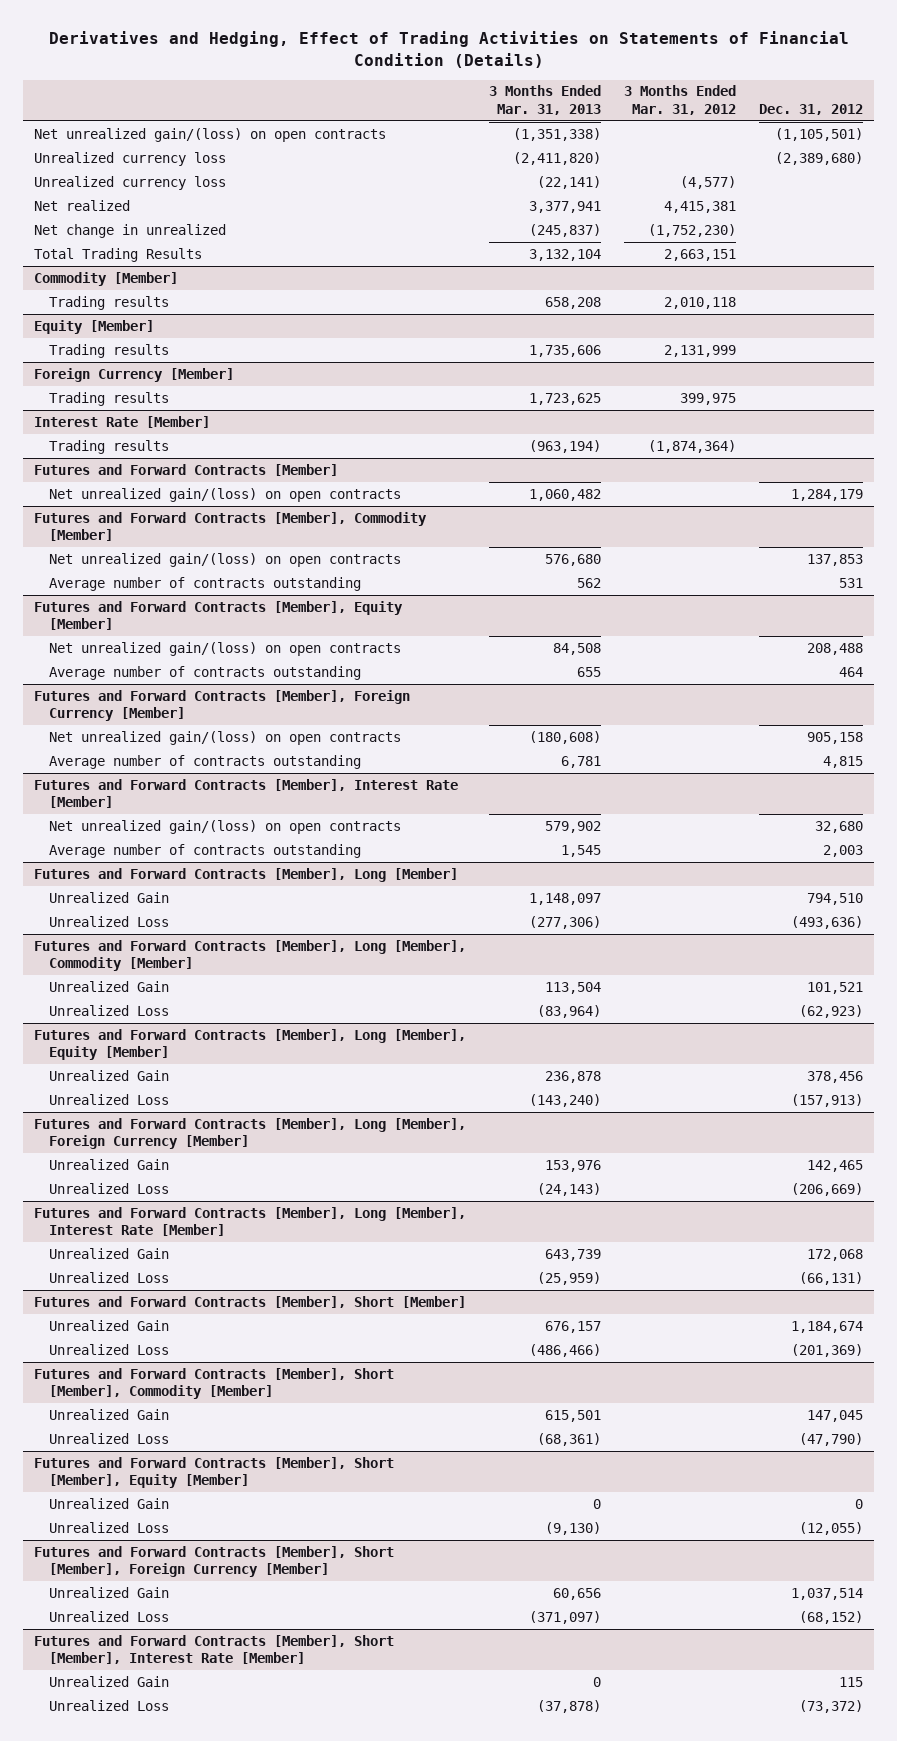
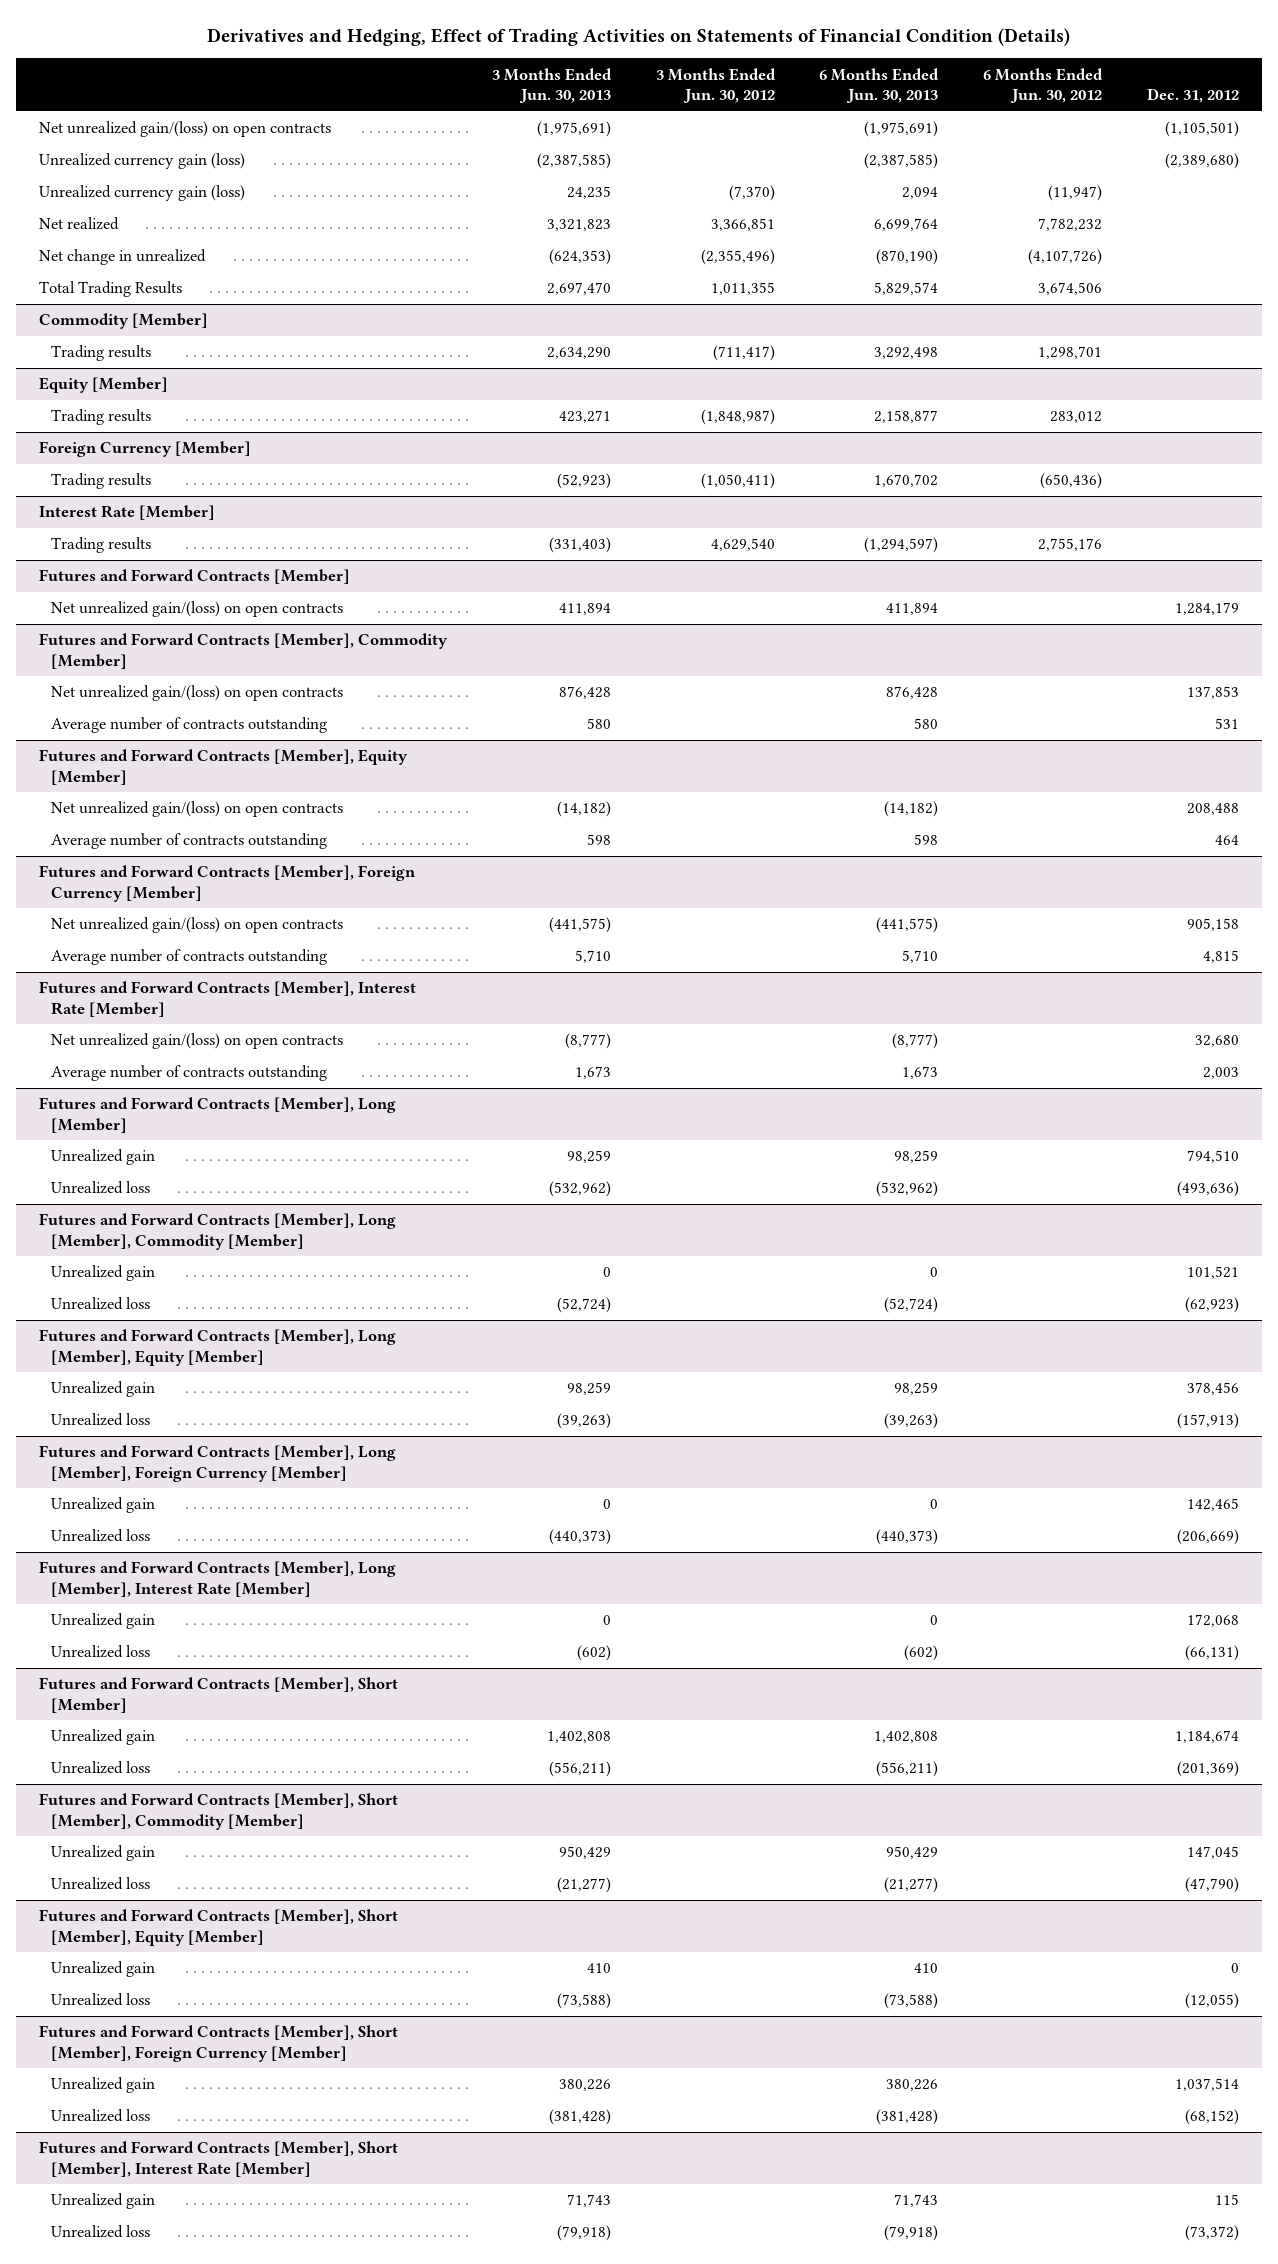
- | 3 Months Ended Mar. 31, 2013 | 3 Months Ended Mar. 31, 2012 | Dec. 31, 2012
+ | 3 Months Ended Jun. 30, 2013 | 3 Months Ended Jun. 30, 2012 | 6 Months Ended Jun. 30, 2013 | 6 Months Ended Jun. 30, 2012 | Dec. 31, 2012
- Unrealized currency loss | (2,411,820) | | (2,389,680)
- Unrealized currency loss | (22,141) | (4,577) |
+ Unrealized currency gain (loss) | (2,387,585) | | (2,387,585) | | (2,389,680)
+ Unrealized currency gain (loss) | 24,235 | (7,370) | 2,094 | (11,947) |
@ Futures and Forward Contracts [Member], Long [Member]
- Unrealized Gain | 1,148,097 | | 794,510
- Unrealized Loss | (277,306) | | (493,636)
+ Unrealized gain | 98,259 | | 98,259 | | 794,510
+ Unrealized loss | (532,962) | | (532,962) | | (493,636)
@ Futures and Forward Contracts [Member], Long [Member], Commodity [Member]
- Unrealized Gain | 113,504 | | 101,521
- Unrealized Loss | (83,964) | | (62,923)
+ Unrealized gain | 0 | | 0 | | 101,521
+ Unrealized loss | (52,724) | | (52,724) | | (62,923)
@ Futures and Forward Contracts [Member], Long [Member], Equity [Member]
- Unrealized Gain | 236,878 | | 378,456
- Unrealized Loss | (143,240) | | (157,913)
+ Unrealized gain | 98,259 | | 98,259 | | 378,456
+ Unrealized loss | (39,263) | | (39,263) | | (157,913)
@ Futures and Forward Contracts [Member], Long [Member], Foreign Currency [Member]
- Unrealized Gain | 153,976 | | 142,465
- Unrealized Loss | (24,143) | | (206,669)
+ Unrealized gain | 0 | | 0 | | 142,465
+ Unrealized loss | (440,373) | | (440,373) | | (206,669)
@ Futures and Forward Contracts [Member], Long [Member], Interest Rate [Member]
- Unrealized Gain | 643,739 | | 172,068
- Unrealized Loss | (25,959) | | (66,131)
+ Unrealized gain | 0 | | 0 | | 172,068
+ Unrealized loss | (602) | | (602) | | (66,131)
@ Futures and Forward Contracts [Member], Short [Member]
- Unrealized Gain | 676,157 | | 1,184,674
- Unrealized Loss | (486,466) | | (201,369)
+ Unrealized gain | 1,402,808 | | 1,402,808 | | 1,184,674
+ Unrealized loss | (556,211) | | (556,211) | | (201,369)
@ Futures and Forward Contracts [Member], Short [Member], Commodity [Member]
- Unrealized Gain | 615,501 | | 147,045
- Unrealized Loss | (68,361) | | (47,790)
+ Unrealized gain | 950,429 | | 950,429 | | 147,045
+ Unrealized loss | (21,277) | | (21,277) | | (47,790)
@ Futures and Forward Contracts [Member], Short [Member], Equity [Member]
- Unrealized Gain | 0 | | 0
- Unrealized Loss | (9,130) | | (12,055)
+ Unrealized gain | 410 | | 410 | | 0
+ Unrealized loss | (73,588) | | (73,588) | | (12,055)
@ Futures and Forward Contracts [Member], Short [Member], Foreign Currency [Member]
- Unrealized Gain | 60,656 | | 1,037,514
- Unrealized Loss | (371,097) | | (68,152)
+ Unrealized gain | 380,226 | | 380,226 | | 1,037,514
+ Unrealized loss | (381,428) | | (381,428) | | (68,152)
@ Futures and Forward Contracts [Member], Short [Member], Interest Rate [Member]
- Unrealized Gain | 0 | | 115
- Unrealized Loss | (37,878) | | (73,372)
+ Unrealized gain | 71,743 | | 71,743 | | 115
+ Unrealized loss | (79,918) | | (79,918) | | (73,372)

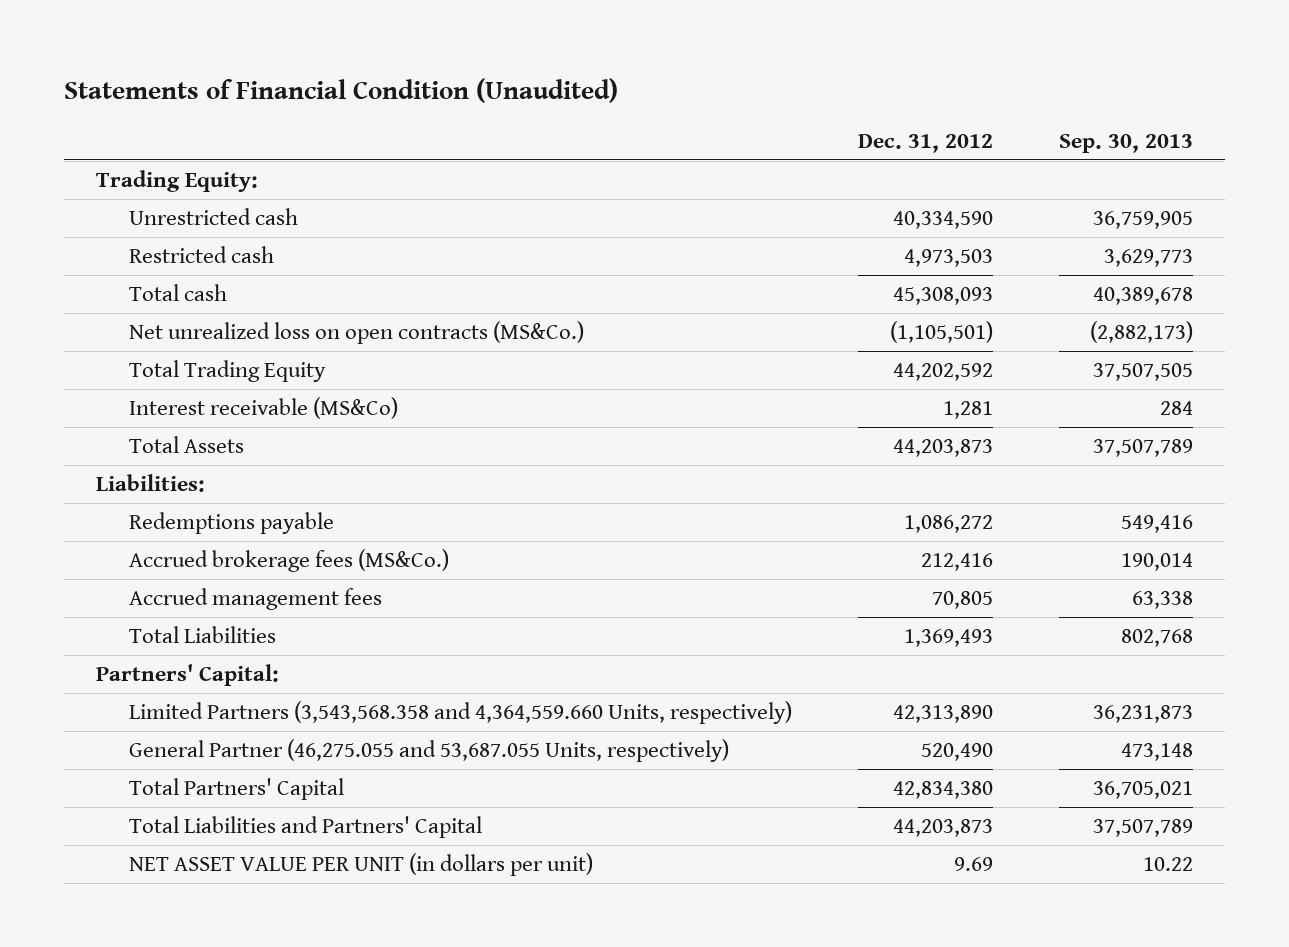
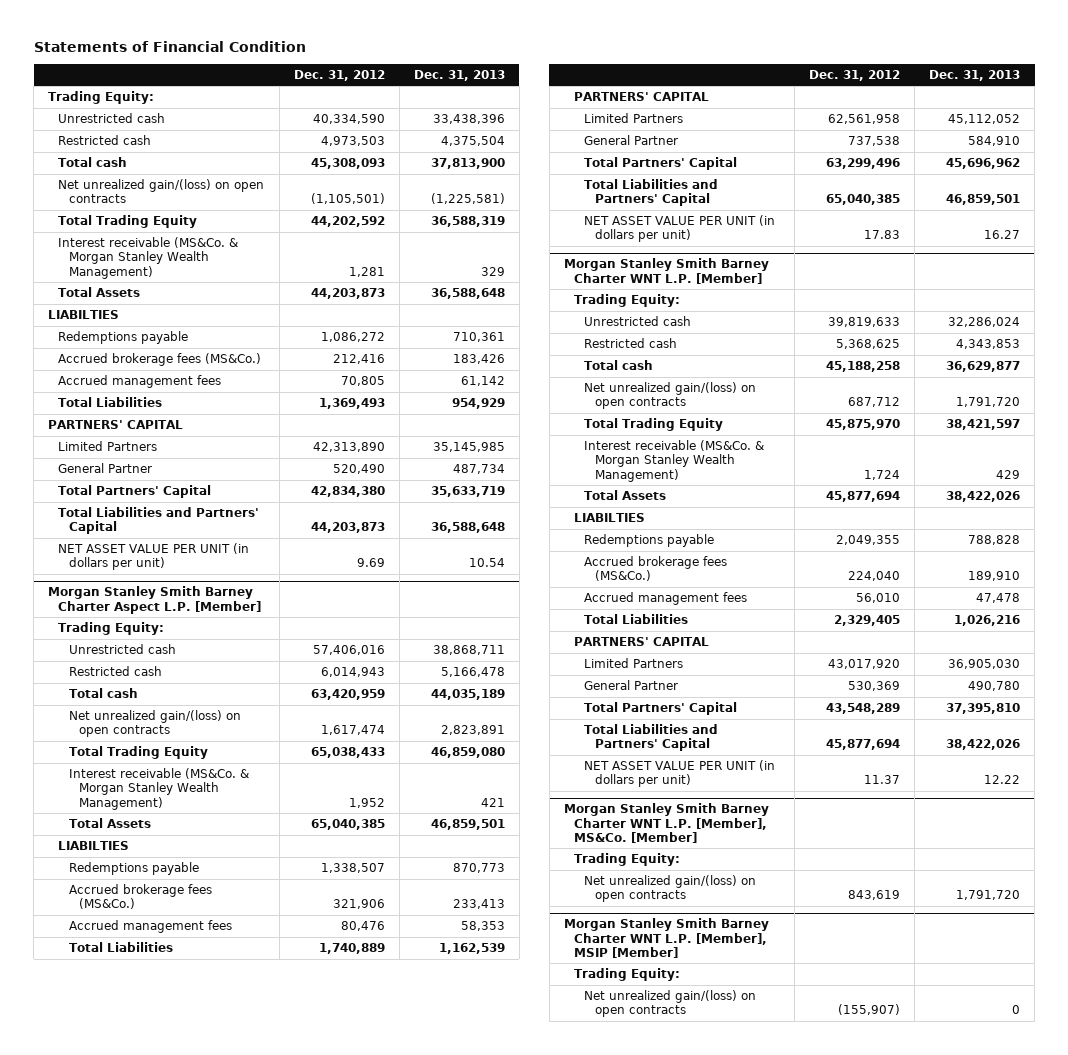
- Statements of Financial Condition (Unaudited)
+ Statements of Financial Condition
- | Dec. 31, 2012 | Sep. 30, 2013
+ | Dec. 31, 2012 | Dec. 31, 2013
- Net unrealized loss on open contracts (MS&Co.) | (1,105,501) | (2,882,173)
+ Net unrealized gain/(loss) on open contracts | (1,105,501) | (1,225,581)
- Interest receivable (MS&Co) | 1,281 | 284
+ Interest receivable (MS&Co. & Morgan Stanley Wealth Management) | 1,281 | 329
- Liabilities:
+ LIABILTIES
- Partners' Capital:
- Limited Partners (3,543,568.358 and 4,364,559.660 Units, respectively) | 42,313,890 | 36,231,873
- General Partner (46,275.055 and 53,687.055 Units, respectively) | 520,490 | 473,148
+ PARTNERS' CAPITAL
+ Limited Partners | 42,313,890 | 35,145,985
+ General Partner | 520,490 | 487,734
+ Morgan Stanley Smith Barney Charter Aspect L.P. [Member]
+ Trading Equity:
+ Unrestricted cash | 57,406,016 | 38,868,711
+ Restricted cash | 6,014,943 | 5,166,478
+ Total cash | 63,420,959 | 44,035,189
+ Net unrealized gain/(loss) on open contracts | 1,617,474 | 2,823,891
+ Total Trading Equity | 65,038,433 | 46,859,080
+ Interest receivable (MS&Co. & Morgan Stanley Wealth Management) | 1,952 | 421
+ Total Assets | 65,040,385 | 46,859,501
+ LIABILTIES
+ Redemptions payable | 1,338,507 | 870,773
+ Accrued brokerage fees (MS&Co.) | 321,906 | 233,413
+ Accrued management fees | 80,476 | 58,353
+ Total Liabilities | 1,740,889 | 1,162,539
+ PARTNERS' CAPITAL
+ Limited Partners | 62,561,958 | 45,112,052
+ General Partner | 737,538 | 584,910
+ Total Partners' Capital | 63,299,496 | 45,696,962
+ Total Liabilities and Partners' Capital | 65,040,385 | 46,859,501
+ NET ASSET VALUE PER UNIT (in dollars per unit) | 17.83 | 16.27
+ Morgan Stanley Smith Barney Charter WNT L.P. [Member]
+ Trading Equity:
+ Unrestricted cash | 39,819,633 | 32,286,024
+ Restricted cash | 5,368,625 | 4,343,853
+ Total cash | 45,188,258 | 36,629,877
+ Net unrealized gain/(loss) on open contracts | 687,712 | 1,791,720
+ Total Trading Equity | 45,875,970 | 38,421,597
+ Interest receivable (MS&Co. & Morgan Stanley Wealth Management) | 1,724 | 429
+ Total Assets | 45,877,694 | 38,422,026
+ LIABILTIES
+ Redemptions payable | 2,049,355 | 788,828
+ Accrued brokerage fees (MS&Co.) | 224,040 | 189,910
+ Accrued management fees | 56,010 | 47,478
+ Total Liabilities | 2,329,405 | 1,026,216
+ PARTNERS' CAPITAL
+ Limited Partners | 43,017,920 | 36,905,030
+ General Partner | 530,369 | 490,780
+ Total Partners' Capital | 43,548,289 | 37,395,810
+ Total Liabilities and Partners' Capital | 45,877,694 | 38,422,026
+ NET ASSET VALUE PER UNIT (in dollars per unit) | 11.37 | 12.22
+ Morgan Stanley Smith Barney Charter WNT L.P. [Member], MS&Co. [Member]
+ Trading Equity:
+ Net unrealized gain/(loss) on open contracts | 843,619 | 1,791,720
+ Morgan Stanley Smith Barney Charter WNT L.P. [Member], MSIP [Member]
+ Trading Equity:
+ Net unrealized gain/(loss) on open contracts | (155,907) | 0

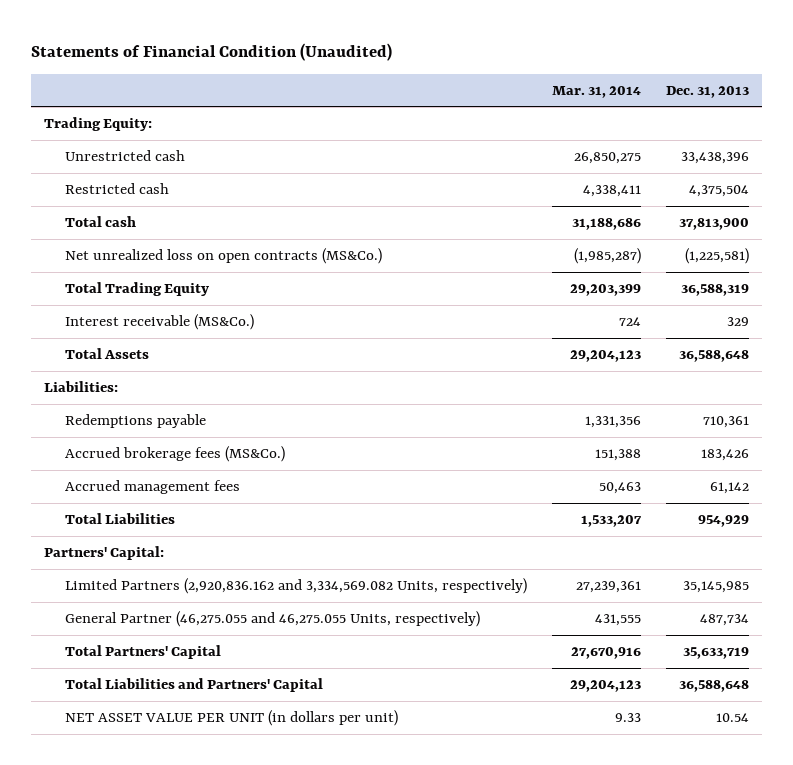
- Statements of Financial Condition
+ Statements of Financial Condition (Unaudited)
- | Dec. 31, 2012 | Dec. 31, 2013
+ | Mar. 31, 2014 | Dec. 31, 2013
- Net unrealized gain/(loss) on open contracts | (1,105,501) | (1,225,581)
+ Net unrealized loss on open contracts (MS&Co.) | (1,985,287) | (1,225,581)
- Interest receivable (MS&Co. & Morgan Stanley Wealth Management) | 1,281 | 329
+ Interest receivable (MS&Co.) | 724 | 329
- LIABILTIES
+ Liabilities:
- PARTNERS' CAPITAL
- Limited Partners | 42,313,890 | 35,145,985
- General Partner | 520,490 | 487,734
+ Partners' Capital:
+ Limited Partners (2,920,836.162 and 3,334,569.082 Units, respectively) | 27,239,361 | 35,145,985
+ General Partner (46,275.055 and 46,275.055 Units, respectively) | 431,555 | 487,734
- Morgan Stanley Smith Barney Charter Aspect L.P. [Member]
- Trading Equity:
- Unrestricted cash | 57,406,016 | 38,868,711
- Restricted cash | 6,014,943 | 5,166,478
- Total cash | 63,420,959 | 44,035,189
- Net unrealized gain/(loss) on open contracts | 1,617,474 | 2,823,891
- Total Trading Equity | 65,038,433 | 46,859,080
- Interest receivable (MS&Co. & Morgan Stanley Wealth Management) | 1,952 | 421
- Total Assets | 65,040,385 | 46,859,501
- LIABILTIES
- Redemptions payable | 1,338,507 | 870,773
- Accrued brokerage fees (MS&Co.) | 321,906 | 233,413
- Accrued management fees | 80,476 | 58,353
- Total Liabilities | 1,740,889 | 1,162,539
- PARTNERS' CAPITAL
- Limited Partners | 62,561,958 | 45,112,052
- General Partner | 737,538 | 584,910
- Total Partners' Capital | 63,299,496 | 45,696,962
- Total Liabilities and Partners' Capital | 65,040,385 | 46,859,501
- NET ASSET VALUE PER UNIT (in dollars per unit) | 17.83 | 16.27
- Morgan Stanley Smith Barney Charter WNT L.P. [Member]
- Trading Equity:
- Unrestricted cash | 39,819,633 | 32,286,024
- Restricted cash | 5,368,625 | 4,343,853
- Total cash | 45,188,258 | 36,629,877
- Net unrealized gain/(loss) on open contracts | 687,712 | 1,791,720
- Total Trading Equity | 45,875,970 | 38,421,597
- Interest receivable (MS&Co. & Morgan Stanley Wealth Management) | 1,724 | 429
- Total Assets | 45,877,694 | 38,422,026
- LIABILTIES
- Redemptions payable | 2,049,355 | 788,828
- Accrued brokerage fees (MS&Co.) | 224,040 | 189,910
- Accrued management fees | 56,010 | 47,478
- Total Liabilities | 2,329,405 | 1,026,216
- PARTNERS' CAPITAL
- Limited Partners | 43,017,920 | 36,905,030
- General Partner | 530,369 | 490,780
- Total Partners' Capital | 43,548,289 | 37,395,810
- Total Liabilities and Partners' Capital | 45,877,694 | 38,422,026
- NET ASSET VALUE PER UNIT (in dollars per unit) | 11.37 | 12.22
- Morgan Stanley Smith Barney Charter WNT L.P. [Member], MS&Co. [Member]
- Trading Equity:
- Net unrealized gain/(loss) on open contracts | 843,619 | 1,791,720
- Morgan Stanley Smith Barney Charter WNT L.P. [Member], MSIP [Member]
- Trading Equity:
- Net unrealized gain/(loss) on open contracts | (155,907) | 0

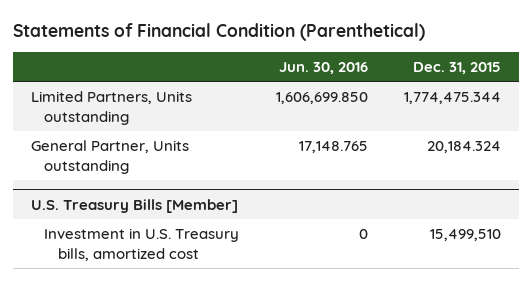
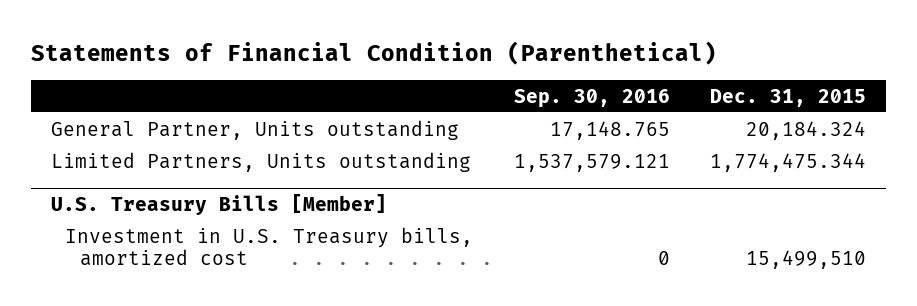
- | Jun. 30, 2016 | Dec. 31, 2015
+ | Sep. 30, 2016 | Dec. 31, 2015
moved down: Limited Partners, Units outstanding | 1,537,579.121 | 1,774,475.344

